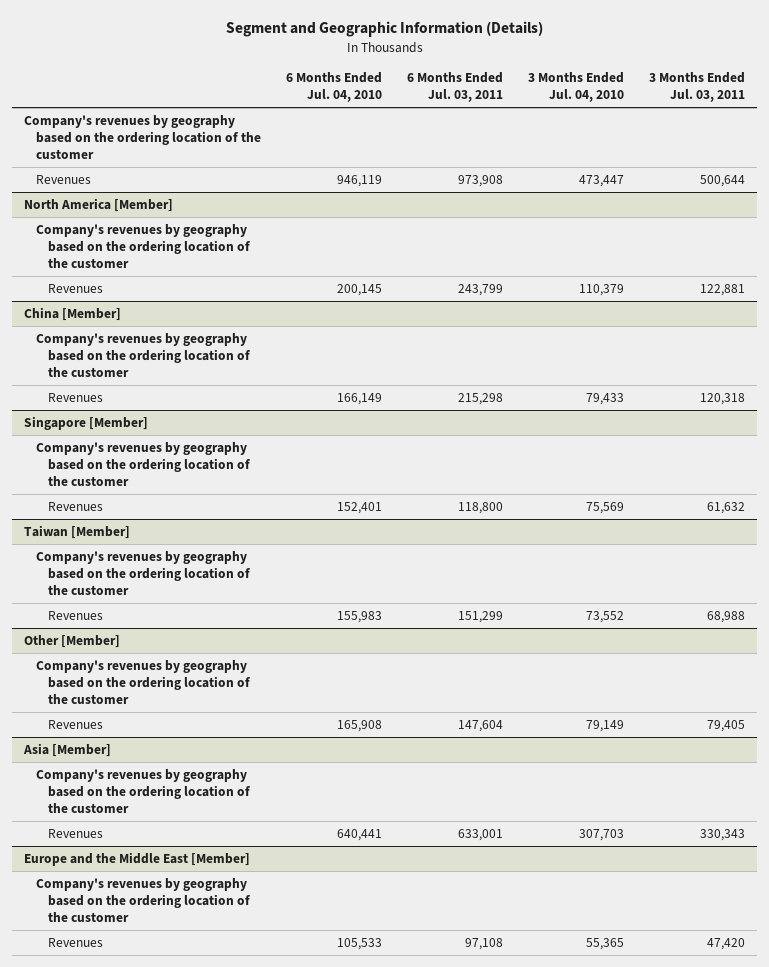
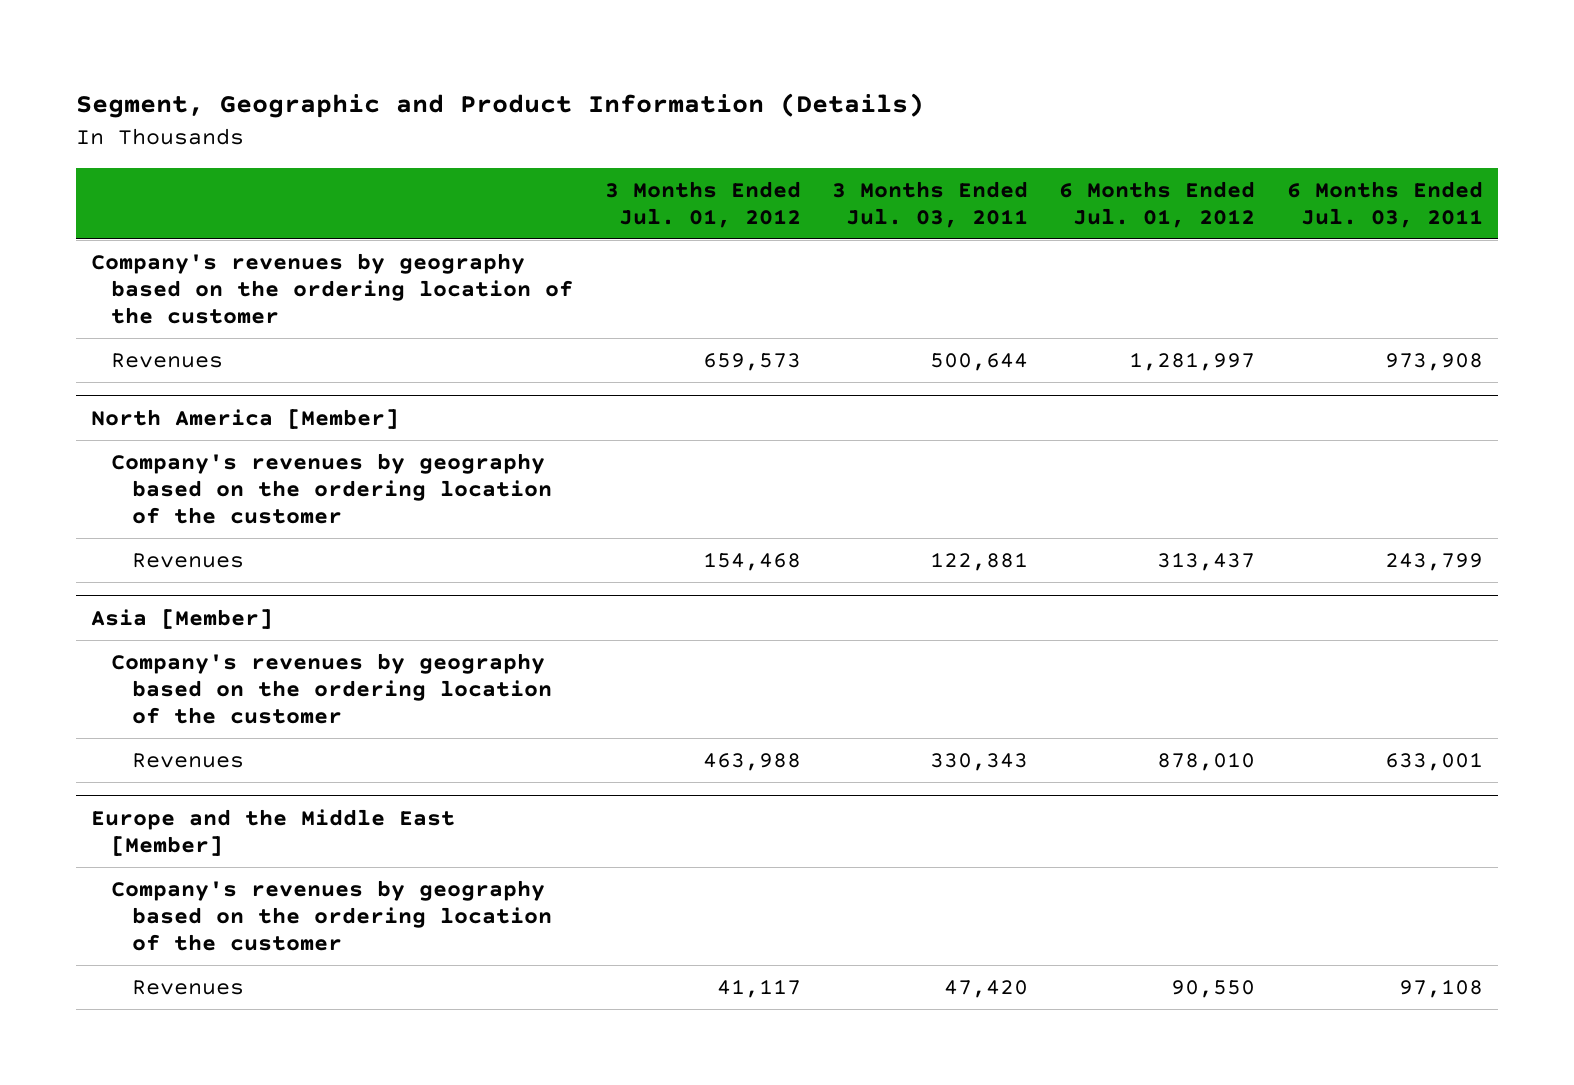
- Segment and Geographic Information (Details)
+ Segment, Geographic and Product Information (Details)
- | 6 Months Ended Jul. 04, 2010 | 6 Months Ended Jul. 03, 2011 | 3 Months Ended Jul. 04, 2010 | 3 Months Ended Jul. 03, 2011
+ | 3 Months Ended Jul. 01, 2012 | 3 Months Ended Jul. 03, 2011 | 6 Months Ended Jul. 01, 2012 | 6 Months Ended Jul. 03, 2011
- China [Member]
- Company's revenues by geography based on the ordering location of the customer
- Revenues | 166,149 | 215,298 | 79,433 | 120,318
- Singapore [Member]
- Company's revenues by geography based on the ordering location of the customer
- Revenues | 152,401 | 118,800 | 75,569 | 61,632
- Taiwan [Member]
- Company's revenues by geography based on the ordering location of the customer
- Revenues | 155,983 | 151,299 | 73,552 | 68,988
- Other [Member]
- Company's revenues by geography based on the ordering location of the customer
- Revenues | 165,908 | 147,604 | 79,149 | 79,405

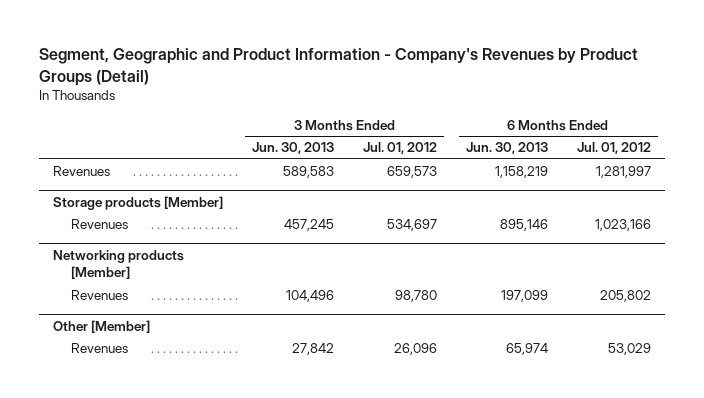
- Segment, Geographic and Product Information (Details)
+ Segment, Geographic and Product Information - Company's Revenues by Product Groups (Detail)
- | 3 Months Ended Jul. 01, 2012 | 3 Months Ended Jul. 03, 2011 | 6 Months Ended Jul. 01, 2012 | 6 Months Ended Jul. 03, 2011
+ | 3 Months Ended Jun. 30, 2013 | 3 Months Ended Jul. 01, 2012 | 6 Months Ended Jun. 30, 2013 | 6 Months Ended Jul. 01, 2012
- Company's revenues by geography based on the ordering location of the customer
- North America [Member]
- Company's revenues by geography based on the ordering location of the customer
- Revenues | 154,468 | 122,881 | 313,437 | 243,799
- Asia [Member]
- Company's revenues by geography based on the ordering location of the customer
- Revenues | 463,988 | 330,343 | 878,010 | 633,001
- Europe and the Middle East [Member]
- Company's revenues by geography based on the ordering location of the customer
- Revenues | 41,117 | 47,420 | 90,550 | 97,108
+ Storage products [Member]
+ Revenues | 457,245 | 534,697 | 895,146 | 1,023,166
+ Networking products [Member]
+ Revenues | 104,496 | 98,780 | 197,099 | 205,802
+ Other [Member]
+ Revenues | 27,842 | 26,096 | 65,974 | 53,029

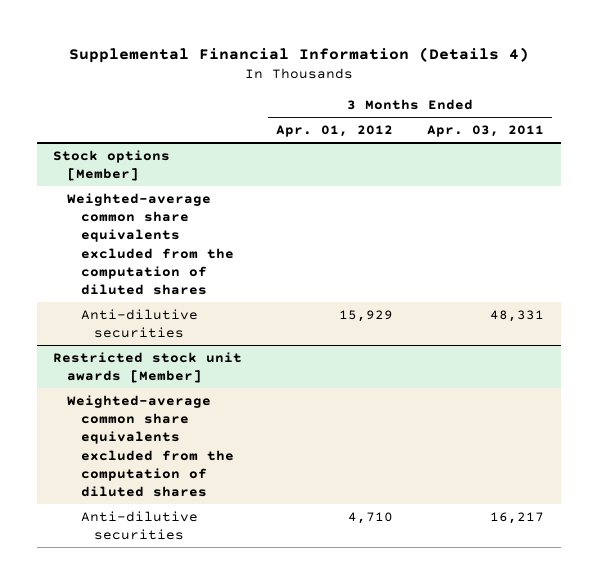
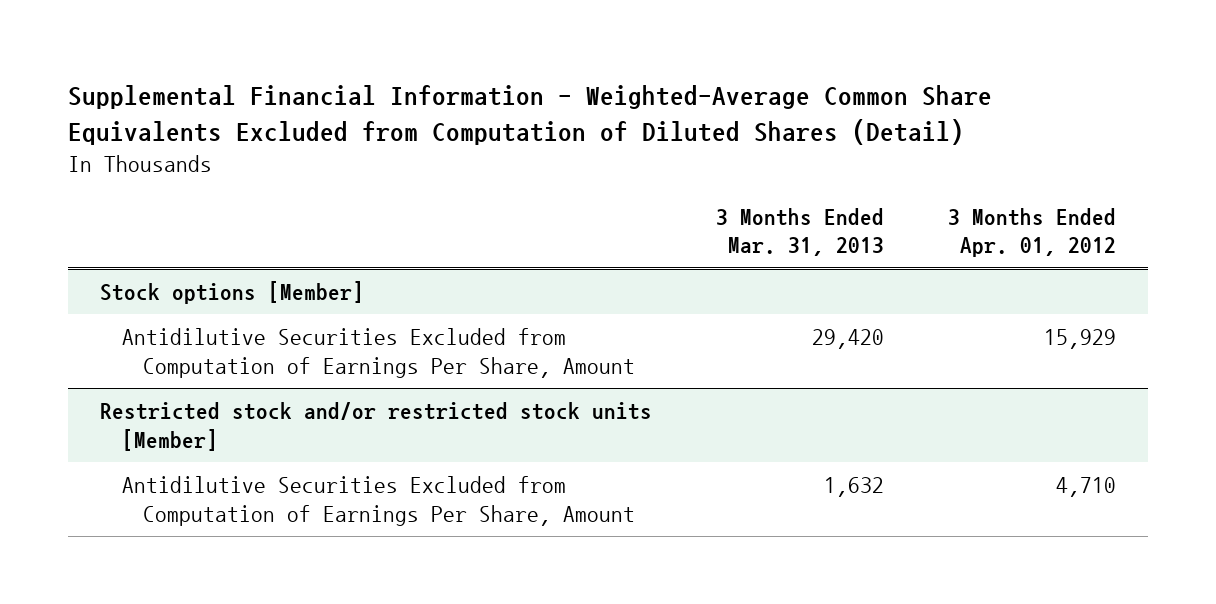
- Supplemental Financial Information (Details 4)
+ Supplemental Financial Information - Weighted-Average Common Share Equivalents Excluded from Computation of Diluted Shares (Detail)
- | 3 Months Ended Apr. 01, 2012 | 3 Months Ended Apr. 03, 2011
+ | 3 Months Ended Mar. 31, 2013 | 3 Months Ended Apr. 01, 2012
@ Stock options [Member]
- Weighted-average common share equivalents excluded from the computation of diluted shares
- Anti-dilutive securities | 15,929 | 48,331
- Restricted stock unit awards [Member]
- Weighted-average common share equivalents excluded from the computation of diluted shares
- Anti-dilutive securities | 4,710 | 16,217
@ Stock options [Member]
+ Antidilutive Securities Excluded from Computation of Earnings Per Share, Amount | 29,420 | 15,929
+ Restricted stock and/or restricted stock units [Member]
+ Antidilutive Securities Excluded from Computation of Earnings Per Share, Amount | 1,632 | 4,710

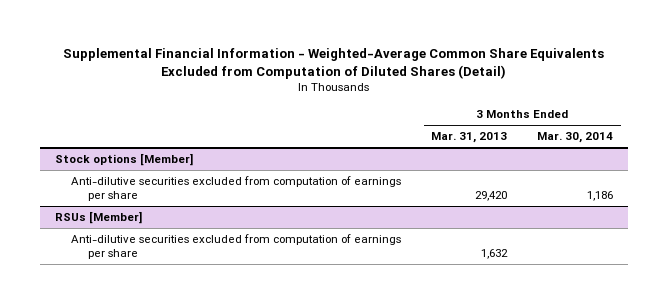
- | 3 Months Ended Mar. 31, 2013 | 3 Months Ended Apr. 01, 2012
+ | 3 Months Ended Mar. 31, 2013 | 3 Months Ended Mar. 30, 2014
@ Stock options [Member]
- Antidilutive Securities Excluded from Computation of Earnings Per Share, Amount | 29,420 | 15,929
- Restricted stock and/or restricted stock units [Member]
- Antidilutive Securities Excluded from Computation of Earnings Per Share, Amount | 1,632 | 4,710
@ Stock options [Member]
+ Anti-dilutive securities excluded from computation of earnings per share | 29,420 | 1,186
+ RSUs [Member]
+ Anti-dilutive securities excluded from computation of earnings per share | 1,632 |

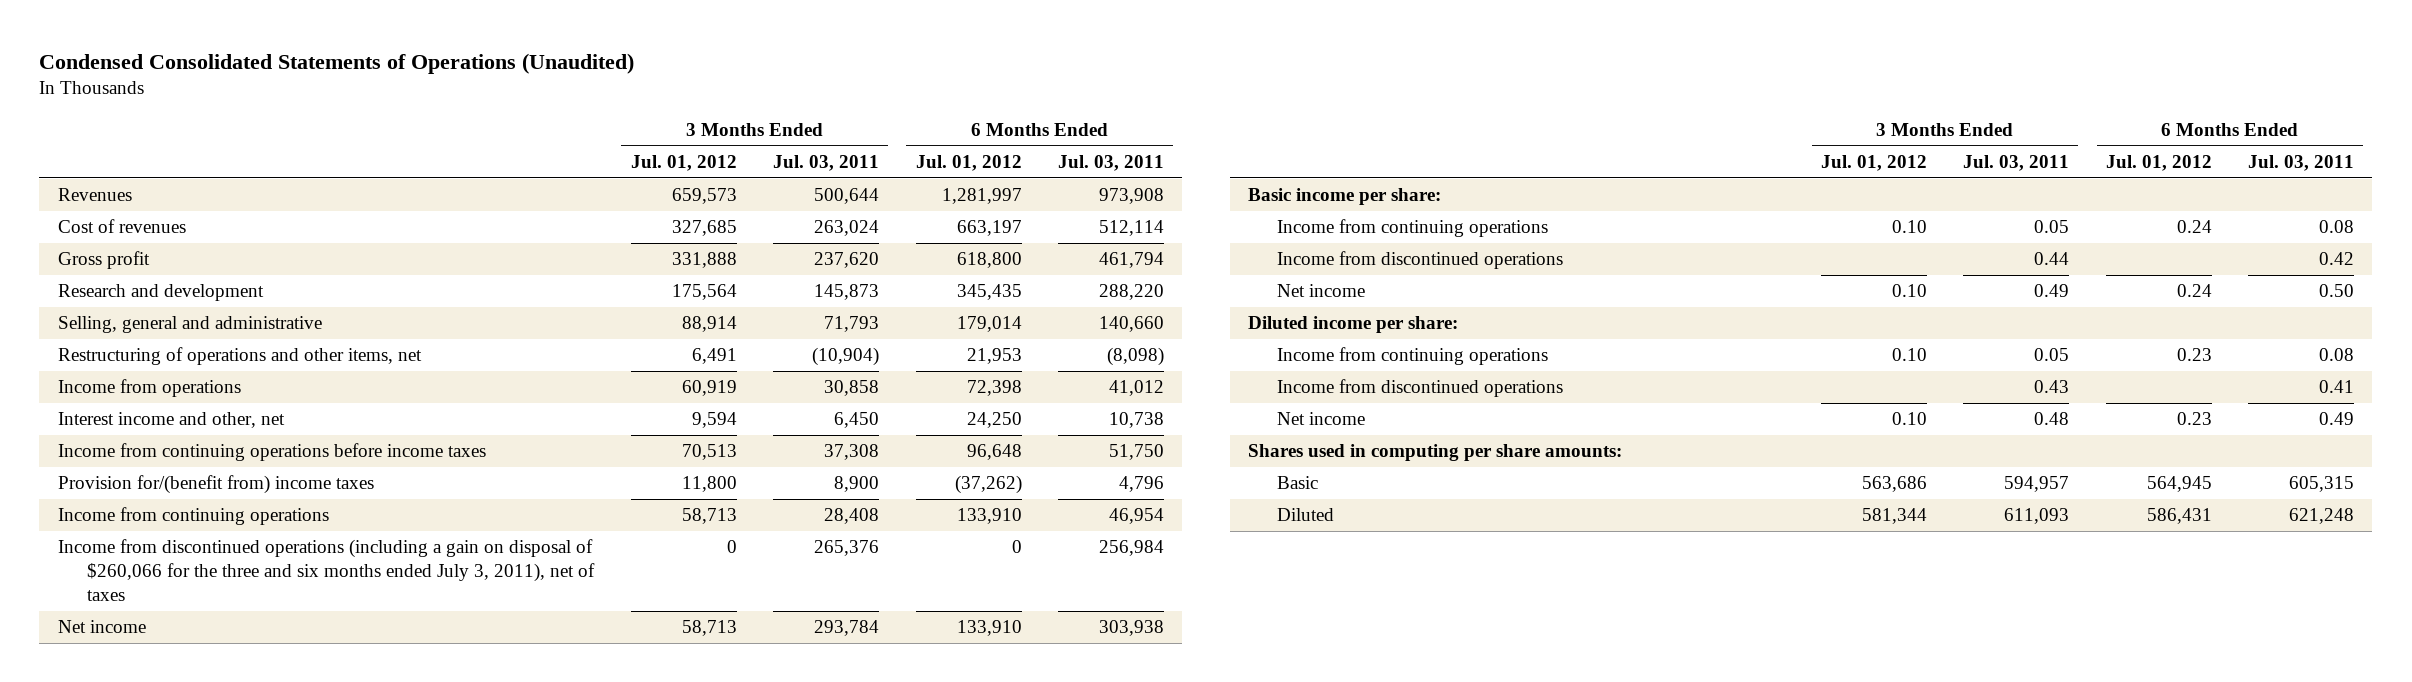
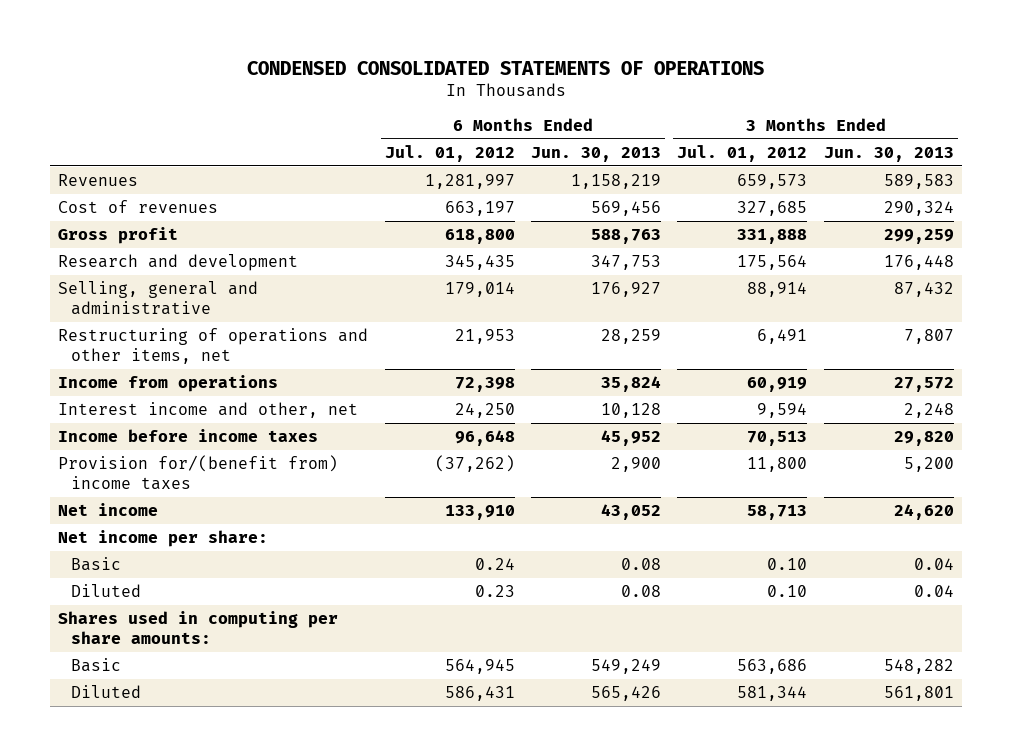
- Condensed Consolidated Statements of Operations (Unaudited)
+ CONDENSED CONSOLIDATED STATEMENTS OF OPERATIONS
- | 3 Months Ended Jul. 01, 2012 | 3 Months Ended Jul. 03, 2011 | 6 Months Ended Jul. 01, 2012 | 6 Months Ended Jul. 03, 2011
+ | 6 Months Ended Jul. 01, 2012 | 6 Months Ended Jun. 30, 2013 | 3 Months Ended Jul. 01, 2012 | 3 Months Ended Jun. 30, 2013
- Income from continuing operations before income taxes | 70,513 | 37,308 | 96,648 | 51,750
+ Income before income taxes | 96,648 | 45,952 | 70,513 | 29,820
- Income from continuing operations | 58,713 | 28,408 | 133,910 | 46,954
- Income from discontinued operations (including a gain on disposal of $260,066 for the three and six months ended July 3, 2011), net of taxes | 0 | 265,376 | 0 | 256,984
- Basic income per share:
- Income from continuing operations | 0.10 | 0.05 | 0.24 | 0.08
- Income from discontinued operations | | 0.44 | | 0.42
- Net income | 0.10 | 0.49 | 0.24 | 0.50
- Diluted income per share:
- Income from continuing operations | 0.10 | 0.05 | 0.23 | 0.08
- Income from discontinued operations | | 0.43 | | 0.41
- Net income | 0.10 | 0.48 | 0.23 | 0.49
+ Net income per share:
+ Basic | 0.24 | 0.08 | 0.10 | 0.04
+ Diluted | 0.23 | 0.08 | 0.10 | 0.04

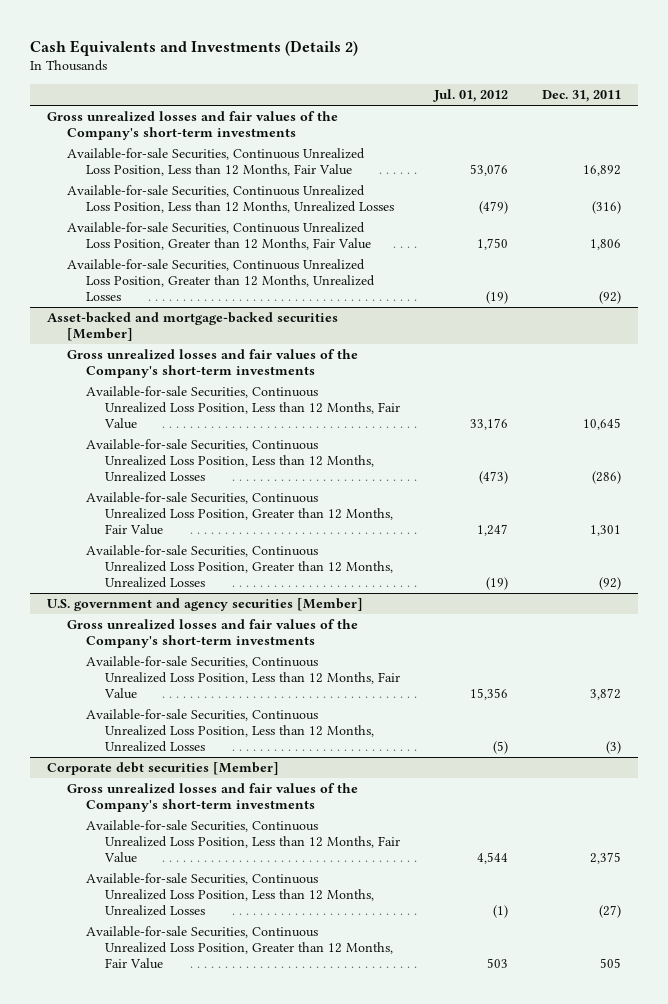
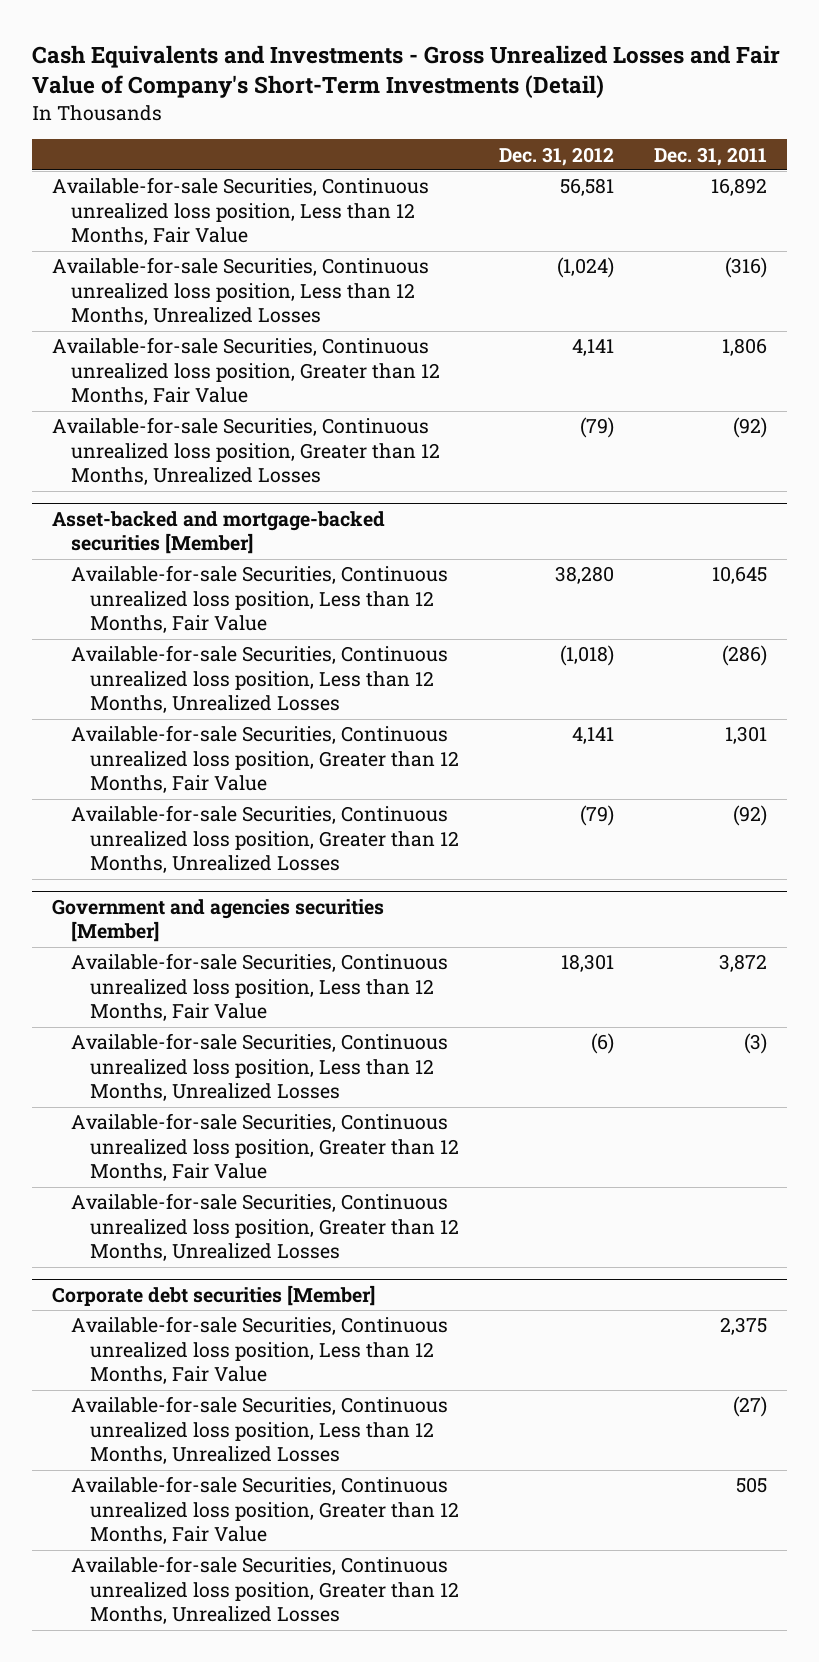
- Cash Equivalents and Investments (Details 2)
+ Cash Equivalents and Investments - Gross Unrealized Losses and Fair Value of Company's Short-Term Investments (Detail)
- | Jul. 01, 2012 | Dec. 31, 2011
+ | Dec. 31, 2012 | Dec. 31, 2011
- Gross unrealized losses and fair values of the Company's short-term investments
- Available-for-sale Securities, Continuous Unrealized Loss Position, Less than 12 Months, Fair Value | 53,076 | 16,892
- Available-for-sale Securities, Continuous Unrealized Loss Position, Less than 12 Months, Unrealized Losses | (479) | (316)
- Available-for-sale Securities, Continuous Unrealized Loss Position, Greater than 12 Months, Fair Value | 1,750 | 1,806
- Available-for-sale Securities, Continuous Unrealized Loss Position, Greater than 12 Months, Unrealized Losses | (19) | (92)
+ Available-for-sale Securities, Continuous unrealized loss position, Less than 12 Months, Fair Value | 56,581 | 16,892
+ Available-for-sale Securities, Continuous unrealized loss position, Less than 12 Months, Unrealized Losses | (1,024) | (316)
+ Available-for-sale Securities, Continuous unrealized loss position, Greater than 12 Months, Fair Value | 4,141 | 1,806
+ Available-for-sale Securities, Continuous unrealized loss position, Greater than 12 Months, Unrealized Losses | (79) | (92)
@ Asset-backed and mortgage-backed securities [Member]
- Gross unrealized losses and fair values of the Company's short-term investments
- Available-for-sale Securities, Continuous Unrealized Loss Position, Less than 12 Months, Fair Value | 33,176 | 10,645
- Available-for-sale Securities, Continuous Unrealized Loss Position, Less than 12 Months, Unrealized Losses | (473) | (286)
- Available-for-sale Securities, Continuous Unrealized Loss Position, Greater than 12 Months, Fair Value | 1,247 | 1,301
- Available-for-sale Securities, Continuous Unrealized Loss Position, Greater than 12 Months, Unrealized Losses | (19) | (92)
- U.S. government and agency securities [Member]
- Gross unrealized losses and fair values of the Company's short-term investments
- Available-for-sale Securities, Continuous Unrealized Loss Position, Less than 12 Months, Fair Value | 15,356 | 3,872
- Available-for-sale Securities, Continuous Unrealized Loss Position, Less than 12 Months, Unrealized Losses | (5) | (3)
@ Asset-backed and mortgage-backed securities [Member]
+ Available-for-sale Securities, Continuous unrealized loss position, Less than 12 Months, Fair Value | 38,280 | 10,645
+ Available-for-sale Securities, Continuous unrealized loss position, Less than 12 Months, Unrealized Losses | (1,018) | (286)
+ Available-for-sale Securities, Continuous unrealized loss position, Greater than 12 Months, Fair Value | 4,141 | 1,301
+ Available-for-sale Securities, Continuous unrealized loss position, Greater than 12 Months, Unrealized Losses | (79) | (92)
+ Government and agencies securities [Member]
+ Available-for-sale Securities, Continuous unrealized loss position, Less than 12 Months, Fair Value | 18,301 | 3,872
+ Available-for-sale Securities, Continuous unrealized loss position, Less than 12 Months, Unrealized Losses | (6) | (3)
+ Available-for-sale Securities, Continuous unrealized loss position, Greater than 12 Months, Fair Value
+ Available-for-sale Securities, Continuous unrealized loss position, Greater than 12 Months, Unrealized Losses
@ Corporate debt securities [Member]
- Gross unrealized losses and fair values of the Company's short-term investments
- Available-for-sale Securities, Continuous Unrealized Loss Position, Less than 12 Months, Fair Value | 4,544 | 2,375
- Available-for-sale Securities, Continuous Unrealized Loss Position, Less than 12 Months, Unrealized Losses | (1) | (27)
- Available-for-sale Securities, Continuous Unrealized Loss Position, Greater than 12 Months, Fair Value | 503 | 505
+ Available-for-sale Securities, Continuous unrealized loss position, Less than 12 Months, Fair Value | | 2,375
+ Available-for-sale Securities, Continuous unrealized loss position, Less than 12 Months, Unrealized Losses | | (27)
+ Available-for-sale Securities, Continuous unrealized loss position, Greater than 12 Months, Fair Value | | 505
+ Available-for-sale Securities, Continuous unrealized loss position, Greater than 12 Months, Unrealized Losses

